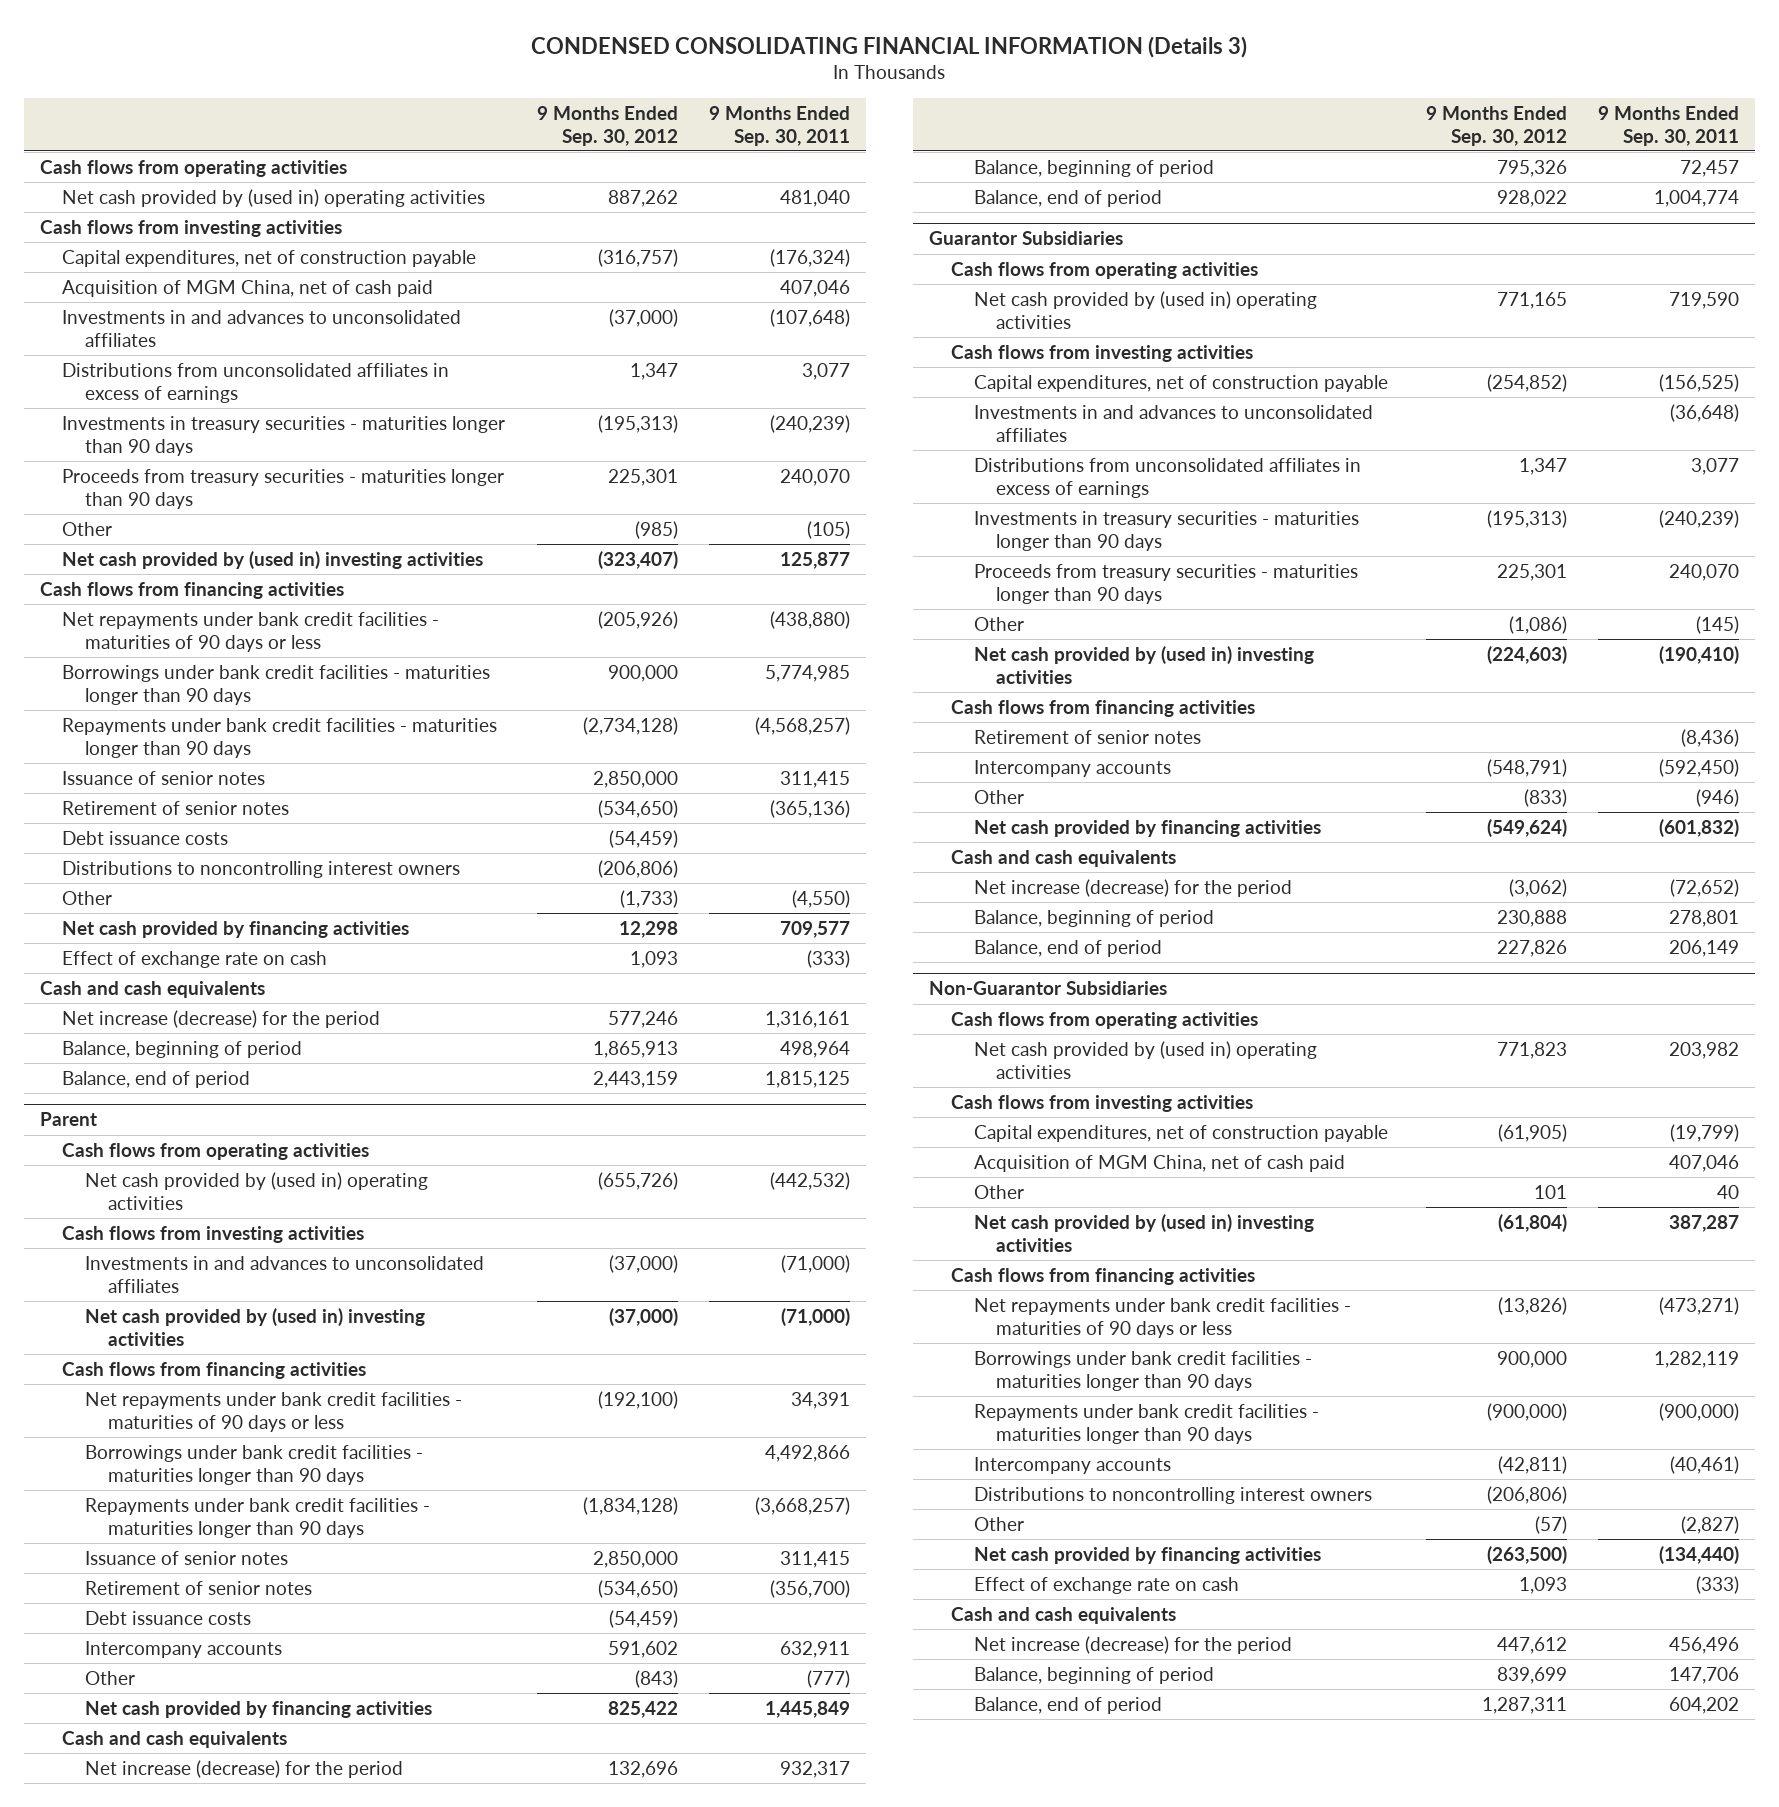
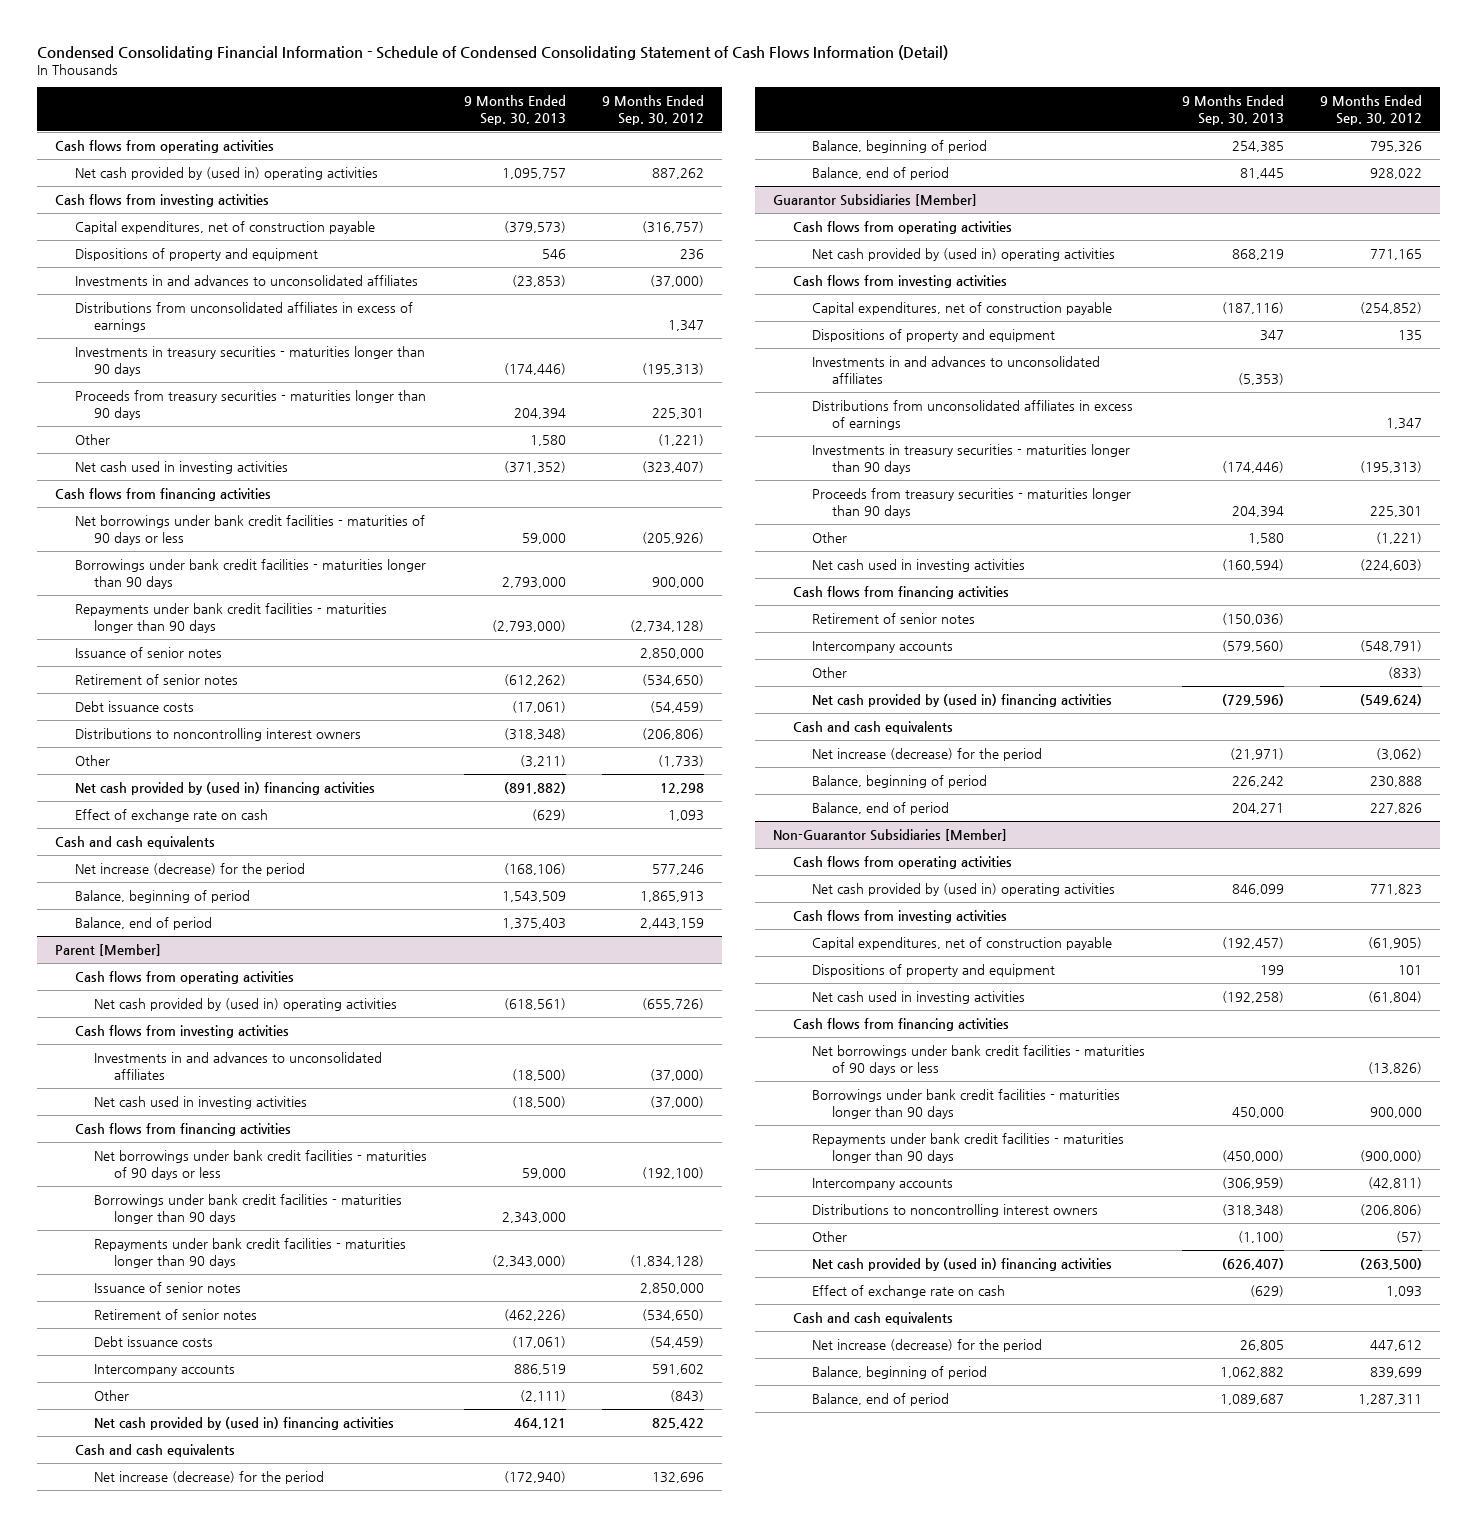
- CONDENSED CONSOLIDATING FINANCIAL INFORMATION (Details 3)
+ Condensed Consolidating Financial Information - Schedule of Condensed Consolidating Statement of Cash Flows Information (Detail)
- | 9 Months Ended Sep. 30, 2012 | 9 Months Ended Sep. 30, 2011
+ | 9 Months Ended Sep. 30, 2013 | 9 Months Ended Sep. 30, 2012
- Acquisition of MGM China, net of cash paid | | 407,046
+ Dispositions of property and equipment | 546 | 236
- Other | (985) | (105)
- Net cash provided by (used in) investing activities | (323,407) | 125,877
+ Other | 1,580 | (1,221)
+ Net cash used in investing activities | (371,352) | (323,407)
- Net repayments under bank credit facilities - maturities of 90 days or less | (205,926) | (438,880)
+ Net borrowings under bank credit facilities - maturities of 90 days or less | 59,000 | (205,926)
- Net cash provided by financing activities | 12,298 | 709,577
+ Net cash provided by (used in) financing activities | (891,882) | 12,298
- Parent
+ Parent [Member]
- Net cash provided by (used in) investing activities | (37,000) | (71,000)
+ Net cash used in investing activities | (18,500) | (37,000)
- Net repayments under bank credit facilities - maturities of 90 days or less | (192,100) | 34,391
+ Net borrowings under bank credit facilities - maturities of 90 days or less | 59,000 | (192,100)
- Net cash provided by financing activities | 825,422 | 1,445,849
+ Net cash provided by (used in) financing activities | 464,121 | 825,422
- Guarantor Subsidiaries
+ Guarantor Subsidiaries [Member]
+ Dispositions of property and equipment | 347 | 135
- Other | (1,086) | (145)
- Net cash provided by (used in) investing activities | (224,603) | (190,410)
+ Other | 1,580 | (1,221)
+ Net cash used in investing activities | (160,594) | (224,603)
- Net cash provided by financing activities | (549,624) | (601,832)
+ Net cash provided by (used in) financing activities | (729,596) | (549,624)
- Non-Guarantor Subsidiaries
+ Non-Guarantor Subsidiaries [Member]
- Acquisition of MGM China, net of cash paid | | 407,046
- Other | 101 | 40
- Net cash provided by (used in) investing activities | (61,804) | 387,287
+ Dispositions of property and equipment | 199 | 101
+ Net cash used in investing activities | (192,258) | (61,804)
- Net repayments under bank credit facilities - maturities of 90 days or less | (13,826) | (473,271)
+ Net borrowings under bank credit facilities - maturities of 90 days or less | | (13,826)
- Net cash provided by financing activities | (263,500) | (134,440)
+ Net cash provided by (used in) financing activities | (626,407) | (263,500)

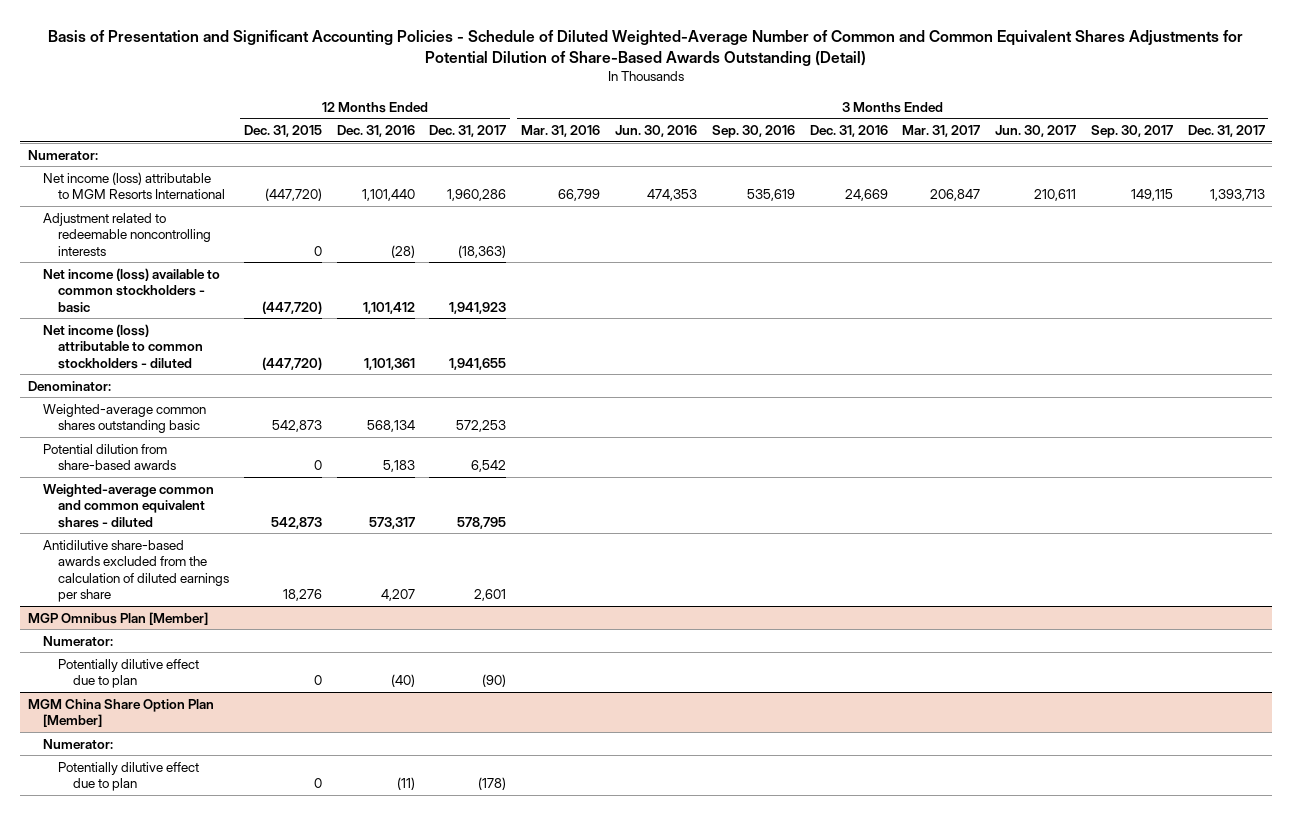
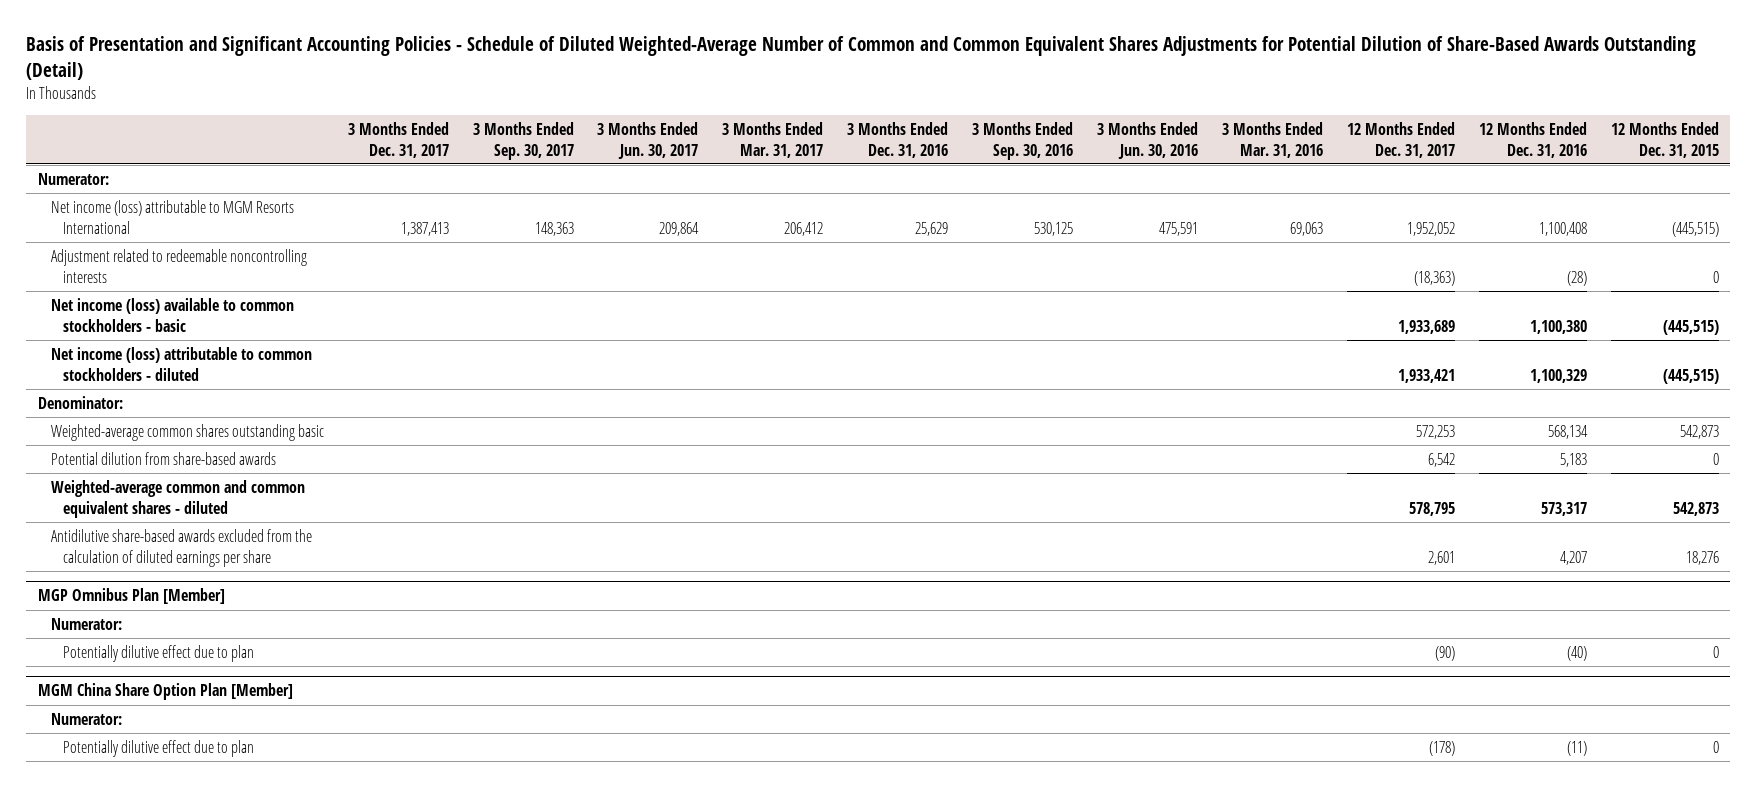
- | 12 Months Ended Dec. 31, 2015 | 12 Months Ended Dec. 31, 2016 | 12 Months Ended Dec. 31, 2017 | 3 Months Ended Mar. 31, 2016 | 3 Months Ended Jun. 30, 2016 | 3 Months Ended Sep. 30, 2016 | 3 Months Ended Dec. 31, 2016 | 3 Months Ended Mar. 31, 2017 | 3 Months Ended Jun. 30, 2017 | 3 Months Ended Sep. 30, 2017 | 3 Months Ended Dec. 31, 2017
+ | 3 Months Ended Dec. 31, 2017 | 3 Months Ended Sep. 30, 2017 | 3 Months Ended Jun. 30, 2017 | 3 Months Ended Mar. 31, 2017 | 3 Months Ended Dec. 31, 2016 | 3 Months Ended Sep. 30, 2016 | 3 Months Ended Jun. 30, 2016 | 3 Months Ended Mar. 31, 2016 | 12 Months Ended Dec. 31, 2017 | 12 Months Ended Dec. 31, 2016 | 12 Months Ended Dec. 31, 2015
- Net income (loss) attributable to MGM Resorts International | (447,720) | 1,101,440 | 1,960,286 | 66,799 | 474,353 | 535,619 | 24,669 | 206,847 | 210,611 | 149,115 | 1,393,713
+ Net income (loss) attributable to MGM Resorts International | 1,387,413 | 148,363 | 209,864 | 206,412 | 25,629 | 530,125 | 475,591 | 69,063 | 1,952,052 | 1,100,408 | (445,515)
- Net income (loss) available to common stockholders - basic | (447,720) | 1,101,412 | 1,941,923 | | | | | | | |
- Net income (loss) attributable to common stockholders - diluted | (447,720) | 1,101,361 | 1,941,655 | | | | | | | |
+ Net income (loss) available to common stockholders - basic | | | | | | | | | 1,933,689 | 1,100,380 | (445,515)
+ Net income (loss) attributable to common stockholders - diluted | | | | | | | | | 1,933,421 | 1,100,329 | (445,515)

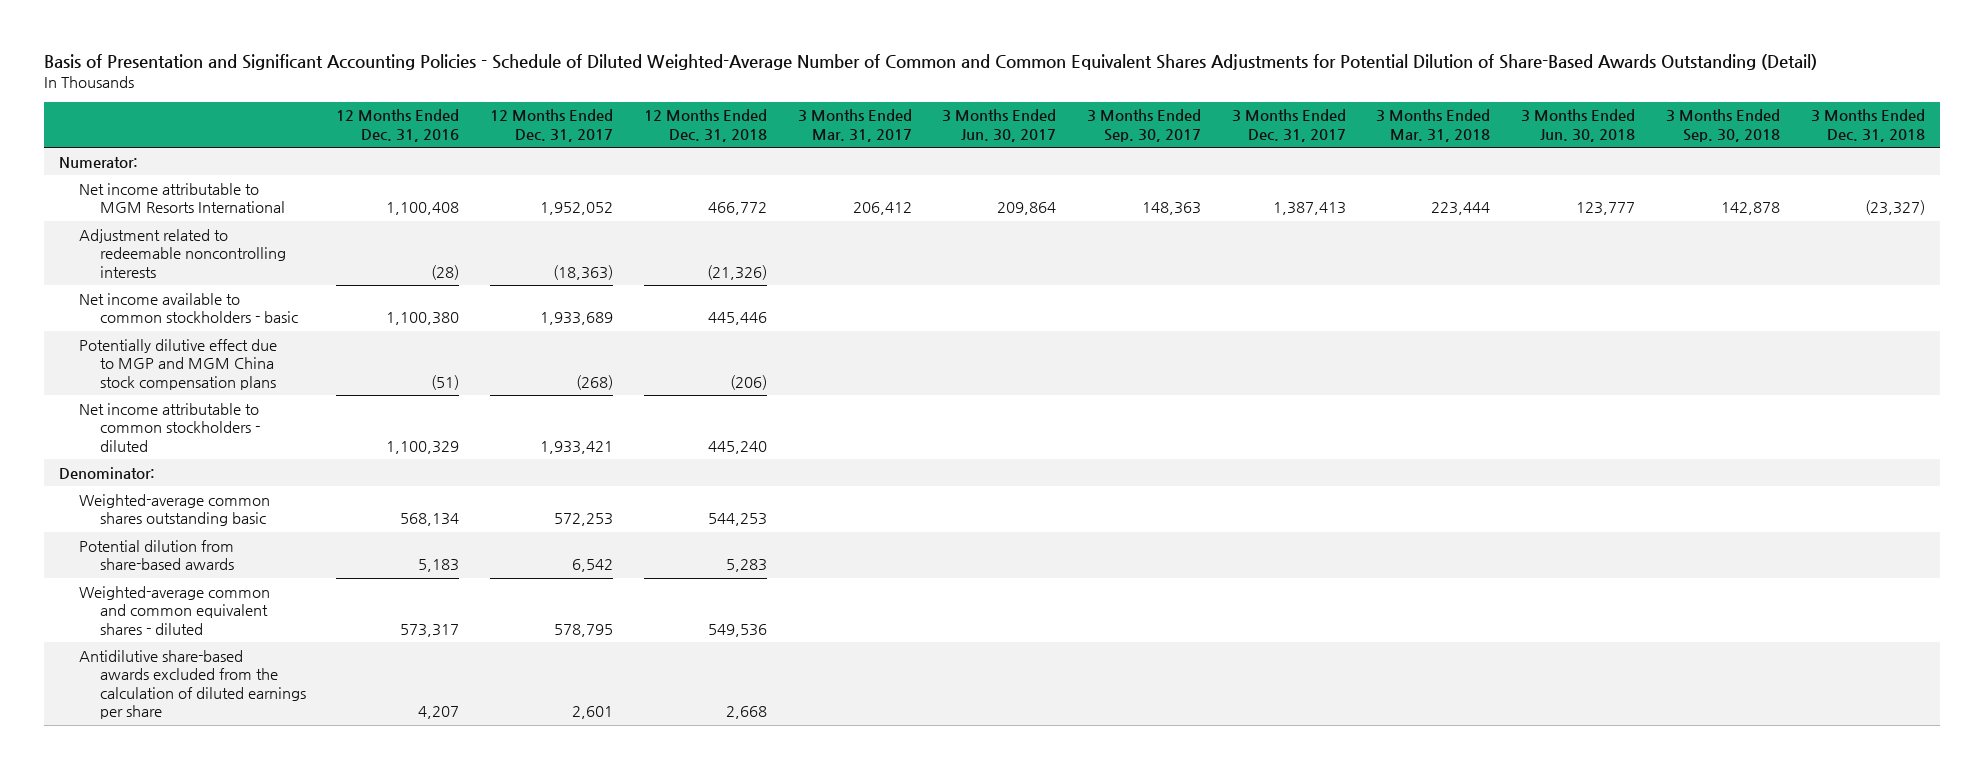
- | 3 Months Ended Dec. 31, 2017 | 3 Months Ended Sep. 30, 2017 | 3 Months Ended Jun. 30, 2017 | 3 Months Ended Mar. 31, 2017 | 3 Months Ended Dec. 31, 2016 | 3 Months Ended Sep. 30, 2016 | 3 Months Ended Jun. 30, 2016 | 3 Months Ended Mar. 31, 2016 | 12 Months Ended Dec. 31, 2017 | 12 Months Ended Dec. 31, 2016 | 12 Months Ended Dec. 31, 2015
+ | 12 Months Ended Dec. 31, 2016 | 12 Months Ended Dec. 31, 2017 | 12 Months Ended Dec. 31, 2018 | 3 Months Ended Mar. 31, 2017 | 3 Months Ended Jun. 30, 2017 | 3 Months Ended Sep. 30, 2017 | 3 Months Ended Dec. 31, 2017 | 3 Months Ended Mar. 31, 2018 | 3 Months Ended Jun. 30, 2018 | 3 Months Ended Sep. 30, 2018 | 3 Months Ended Dec. 31, 2018
- Net income (loss) attributable to MGM Resorts International | 1,387,413 | 148,363 | 209,864 | 206,412 | 25,629 | 530,125 | 475,591 | 69,063 | 1,952,052 | 1,100,408 | (445,515)
+ Net income attributable to MGM Resorts International | 1,100,408 | 1,952,052 | 466,772 | 206,412 | 209,864 | 148,363 | 1,387,413 | 223,444 | 123,777 | 142,878 | (23,327)
- Net income (loss) available to common stockholders - basic | | | | | | | | | 1,933,689 | 1,100,380 | (445,515)
- Net income (loss) attributable to common stockholders - diluted | | | | | | | | | 1,933,421 | 1,100,329 | (445,515)
+ Net income available to common stockholders - basic | 1,100,380 | 1,933,689 | 445,446 | | | | | | | |
+ Potentially dilutive effect due to MGP and MGM China stock compensation plans | (51) | (268) | (206) | | | | | | | |
+ Net income attributable to common stockholders - diluted | 1,100,329 | 1,933,421 | 445,240 | | | | | | | |
- MGP Omnibus Plan [Member]
- Numerator:
- Potentially dilutive effect due to plan | | | | | | | | | (90) | (40) | 0
- MGM China Share Option Plan [Member]
- Numerator:
- Potentially dilutive effect due to plan | | | | | | | | | (178) | (11) | 0

